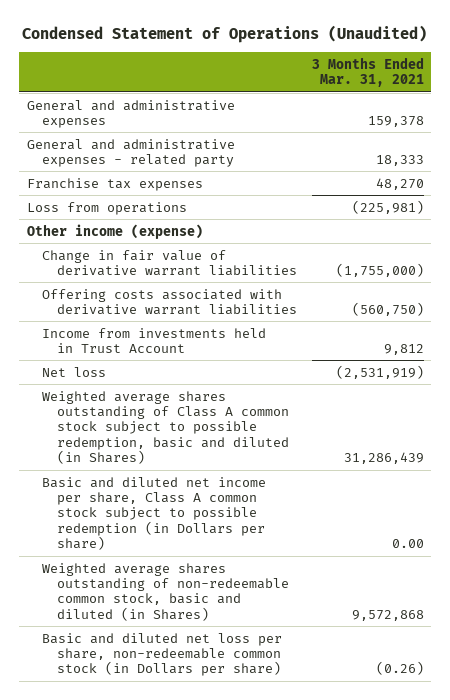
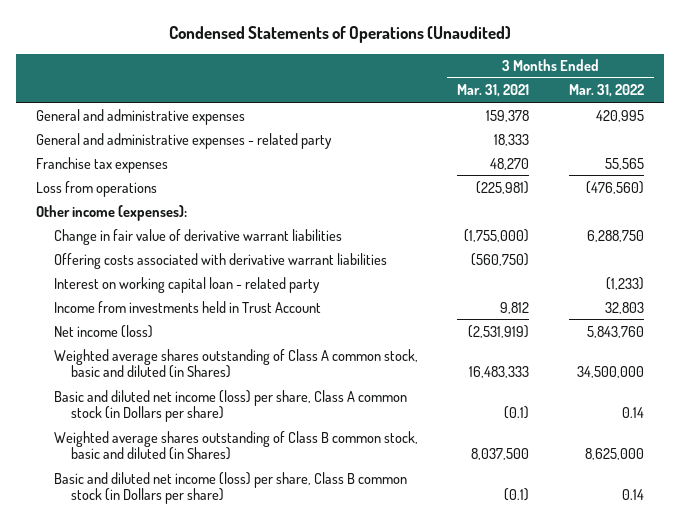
- Condensed Statement of Operations (Unaudited)
+ Condensed Statements of Operations (Unaudited)
- | 3 Months Ended Mar. 31, 2021
+ | 3 Months Ended Mar. 31, 2021 | 3 Months Ended Mar. 31, 2022
- Other income (expense)
+ Other income (expenses):
+ Interest on working capital loan - related party | | (1,233)
- Net loss | (2,531,919)
- Weighted average shares outstanding of Class A common stock subject to possible redemption, basic and diluted (in Shares) | 31,286,439
- Basic and diluted net income per share, Class A common stock subject to possible redemption (in Dollars per share) | 0.00
- Weighted average shares outstanding of non-redeemable common stock, basic and diluted (in Shares) | 9,572,868
- Basic and diluted net loss per share, non-redeemable common stock (in Dollars per share) | (0.26)
+ Net income (loss) | (2,531,919) | 5,843,760
+ Weighted average shares outstanding of Class A common stock, basic and diluted (in Shares) | 16,483,333 | 34,500,000
+ Basic and diluted net income (loss) per share, Class A common stock (in Dollars per share) | (0.1) | 0.14
+ Weighted average shares outstanding of Class B common stock, basic and diluted (in Shares) | 8,037,500 | 8,625,000
+ Basic and diluted net income (loss) per share, Class B common stock (in Dollars per share) | (0.1) | 0.14

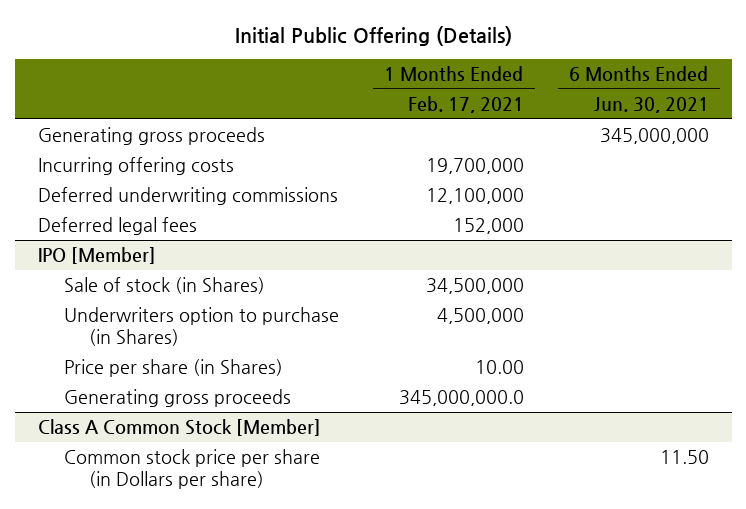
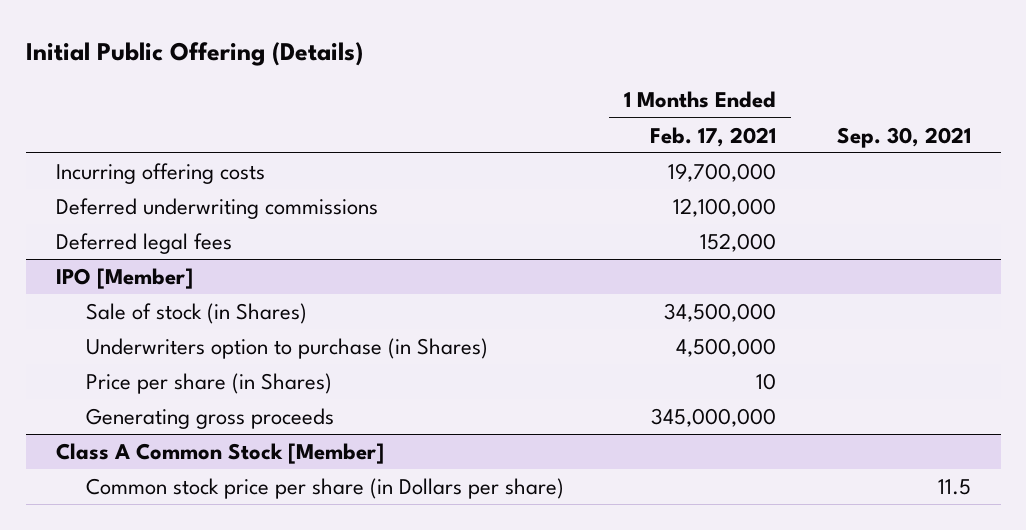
- | 1 Months Ended Feb. 17, 2021 | 6 Months Ended Jun. 30, 2021
+ | 1 Months Ended Feb. 17, 2021 | Sep. 30, 2021
- Generating gross proceeds | | 345,000,000
@ IPO [Member]
- Price per share (in Shares) | 10.00 |
- Generating gross proceeds | 345,000,000.0 |
+ Price per share (in Shares) | 10 |
+ Generating gross proceeds | 345,000,000 |

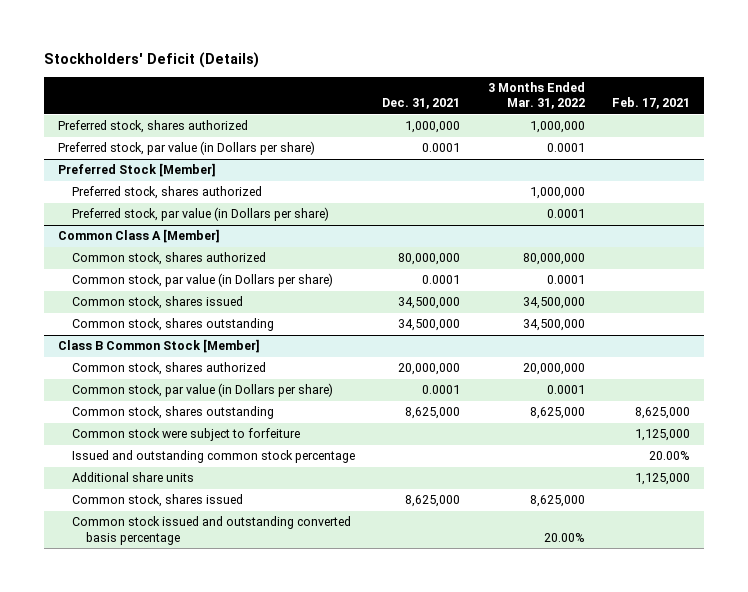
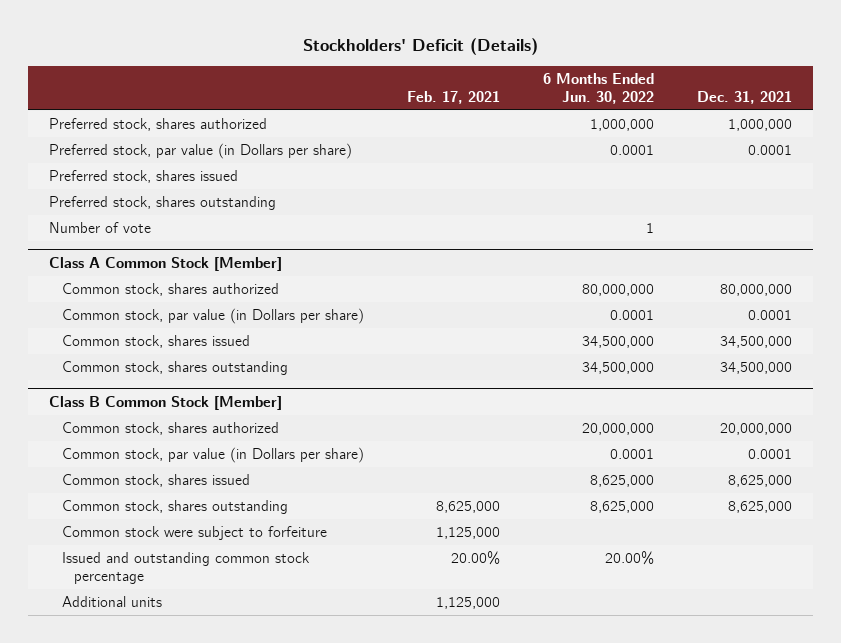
- | Dec. 31, 2021 | 3 Months Ended Mar. 31, 2022 | Feb. 17, 2021
+ | Feb. 17, 2021 | 6 Months Ended Jun. 30, 2022 | Dec. 31, 2021
- Preferred Stock [Member]
- Preferred stock, shares authorized | | 1,000,000 |
- Preferred stock, par value (in Dollars per share) | | 0.0001 |
- Common Class A [Member]
+ Preferred stock, shares issued
+ Preferred stock, shares outstanding
+ Number of vote | | 1 |
+ Class A Common Stock [Member]
@ Class B Common Stock [Member]
moved up: Common stock, shares issued | | 8,625,000 | 8,625,000
- Additional share units | | | 1,125,000
- Common stock issued and outstanding converted basis percentage | | 20.00% |
+ Additional units | 1,125,000 | |

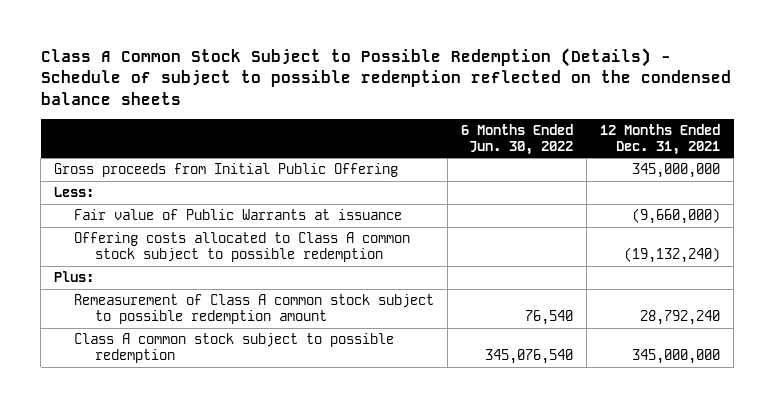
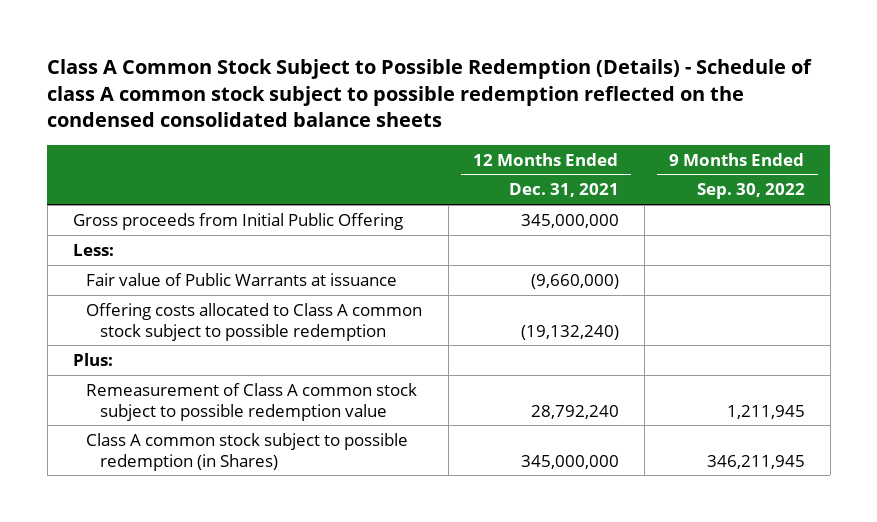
- Class A Common Stock Subject to Possible Redemption (Details) - Schedule of subject to possible redemption reflected on the condensed balance sheets
+ Class A Common Stock Subject to Possible Redemption (Details) - Schedule of class A common stock subject to possible redemption reflected on the condensed consolidated balance sheets
- | 6 Months Ended Jun. 30, 2022 | 12 Months Ended Dec. 31, 2021
+ | 12 Months Ended Dec. 31, 2021 | 9 Months Ended Sep. 30, 2022
- Remeasurement of Class A common stock subject to possible redemption amount | 76,540 | 28,792,240
- Class A common stock subject to possible redemption | 345,076,540 | 345,000,000
+ Remeasurement of Class A common stock subject to possible redemption value | 28,792,240 | 1,211,945
+ Class A common stock subject to possible redemption (in Shares) | 345,000,000 | 346,211,945

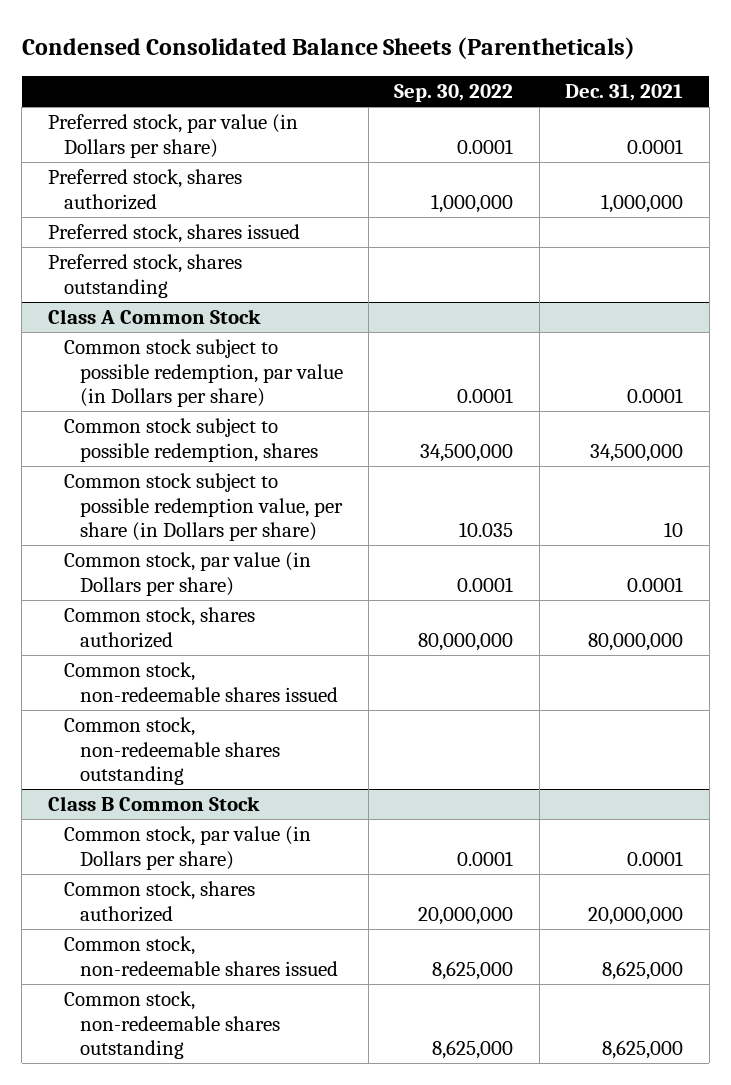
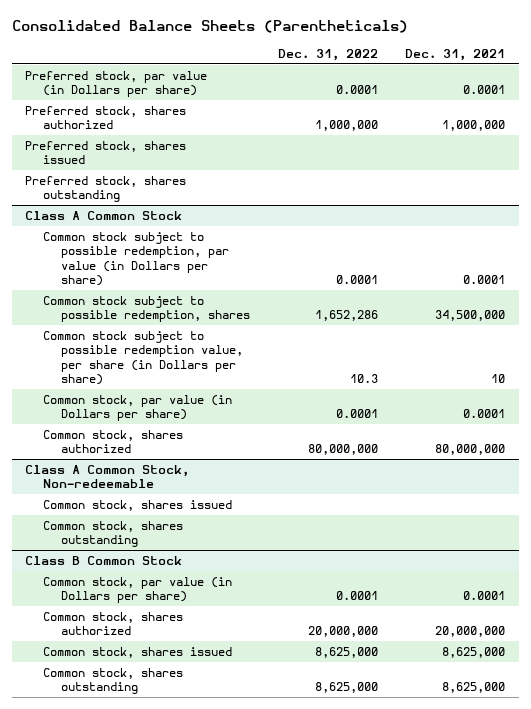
- Condensed Consolidated Balance Sheets (Parentheticals)
+ Consolidated Balance Sheets (Parentheticals)
- | Sep. 30, 2022 | Dec. 31, 2021
+ | Dec. 31, 2022 | Dec. 31, 2021
@ Class A Common Stock
- Common stock, non-redeemable shares issued
- Common stock, non-redeemable shares outstanding
+ Class A Common Stock, Non-redeemable
+ Common stock, shares issued
+ Common stock, shares outstanding
@ Class B Common Stock
- Common stock, non-redeemable shares issued | 8,625,000 | 8,625,000
- Common stock, non-redeemable shares outstanding | 8,625,000 | 8,625,000
+ Common stock, shares issued | 8,625,000 | 8,625,000
+ Common stock, shares outstanding | 8,625,000 | 8,625,000

